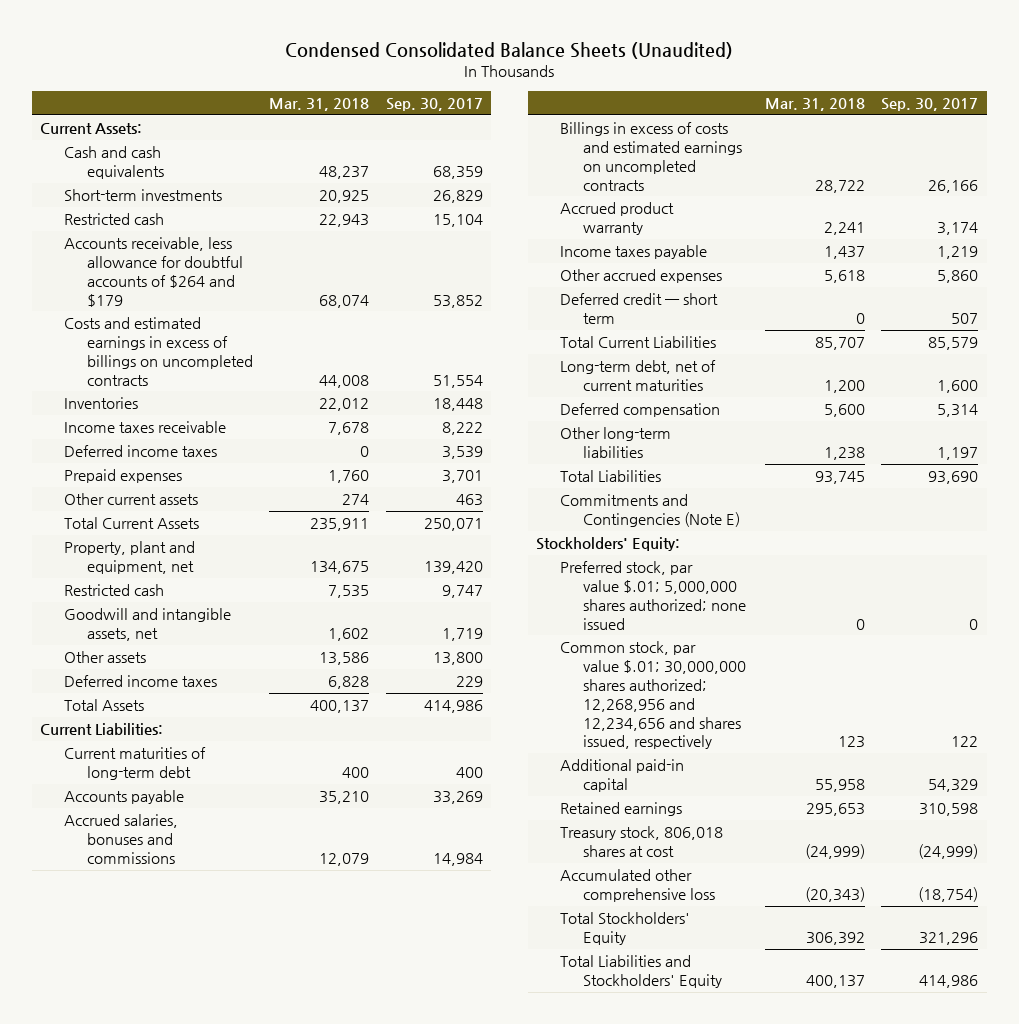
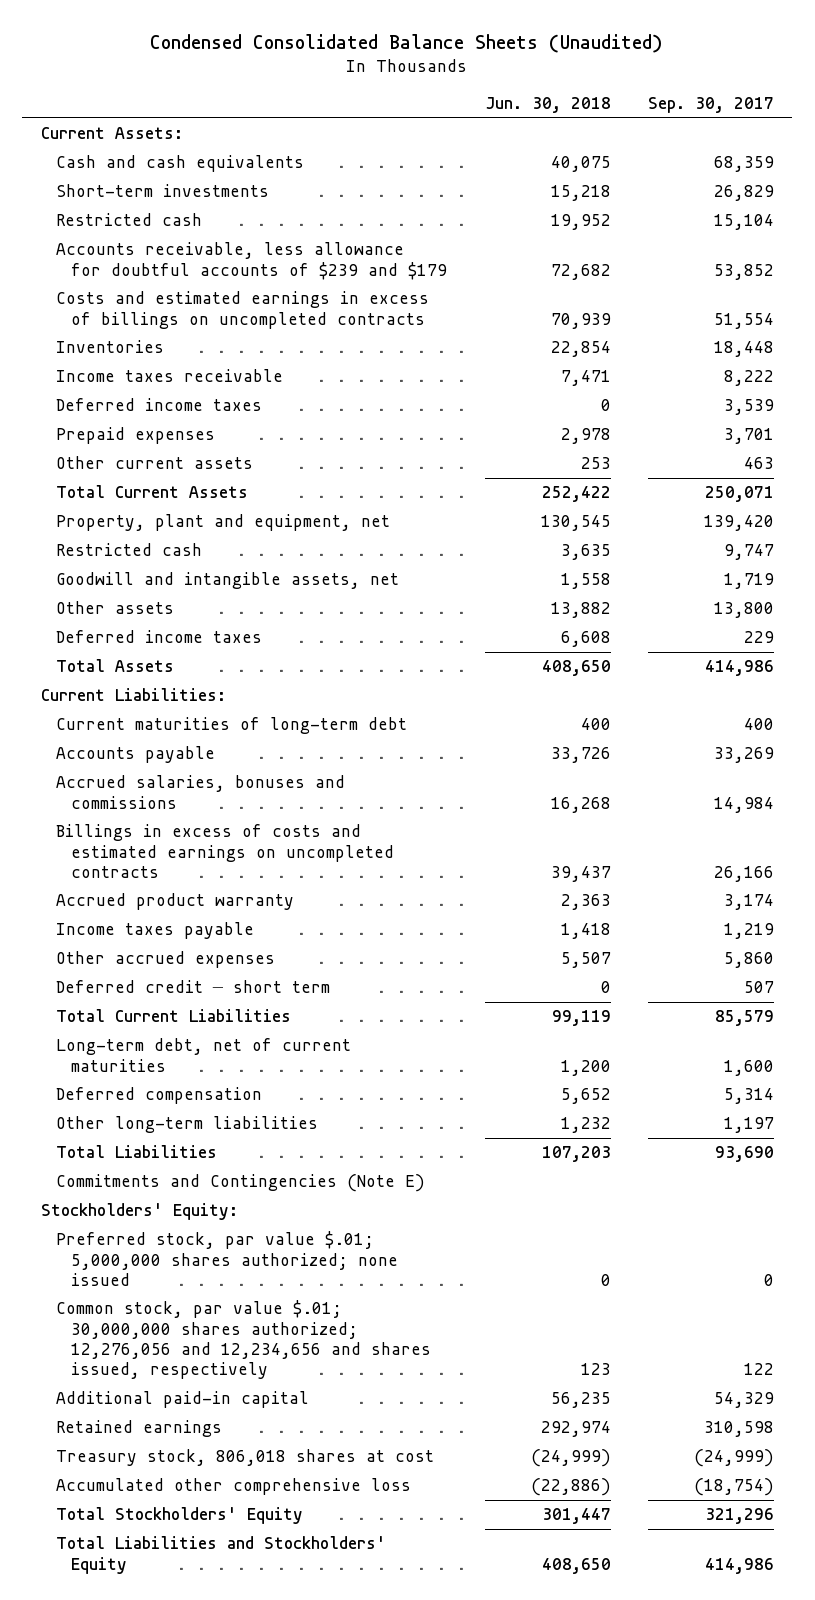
- | Mar. 31, 2018 | Sep. 30, 2017
+ | Jun. 30, 2018 | Sep. 30, 2017
- Accounts receivable, less allowance for doubtful accounts of $264 and $179 | 68,074 | 53,852
+ Accounts receivable, less allowance for doubtful accounts of $239 and $179 | 72,682 | 53,852
- Common stock, par value $.01; 30,000,000 shares authorized; 12,268,956 and 12,234,656 and shares issued, respectively | 123 | 122
+ Common stock, par value $.01; 30,000,000 shares authorized; 12,276,056 and 12,234,656 and shares issued, respectively | 123 | 122

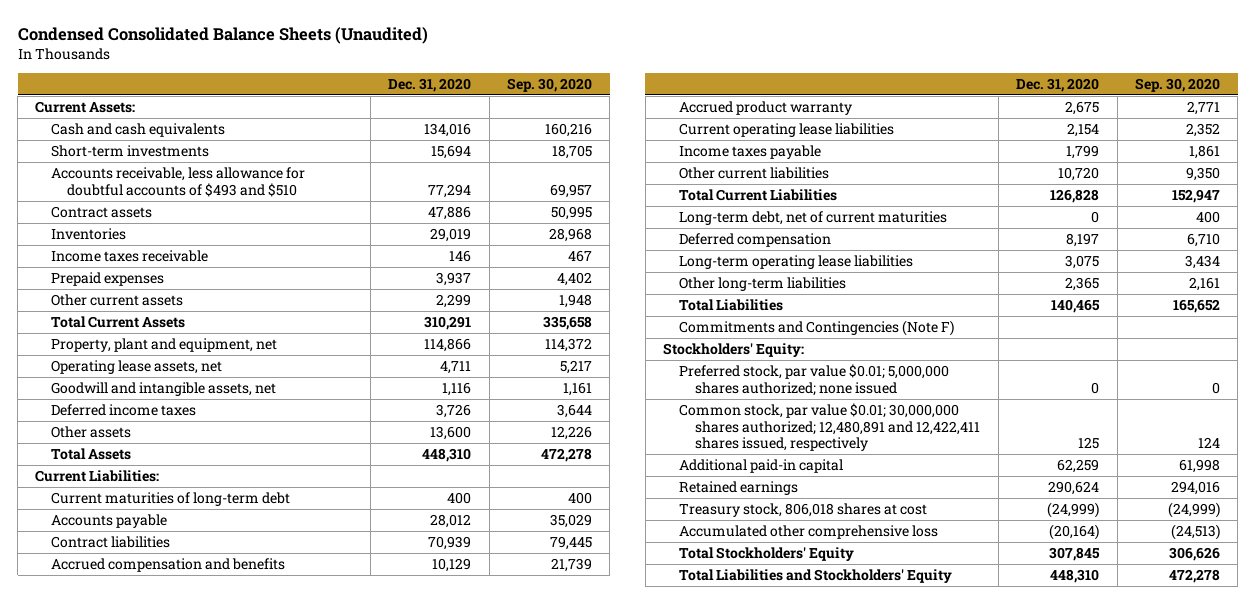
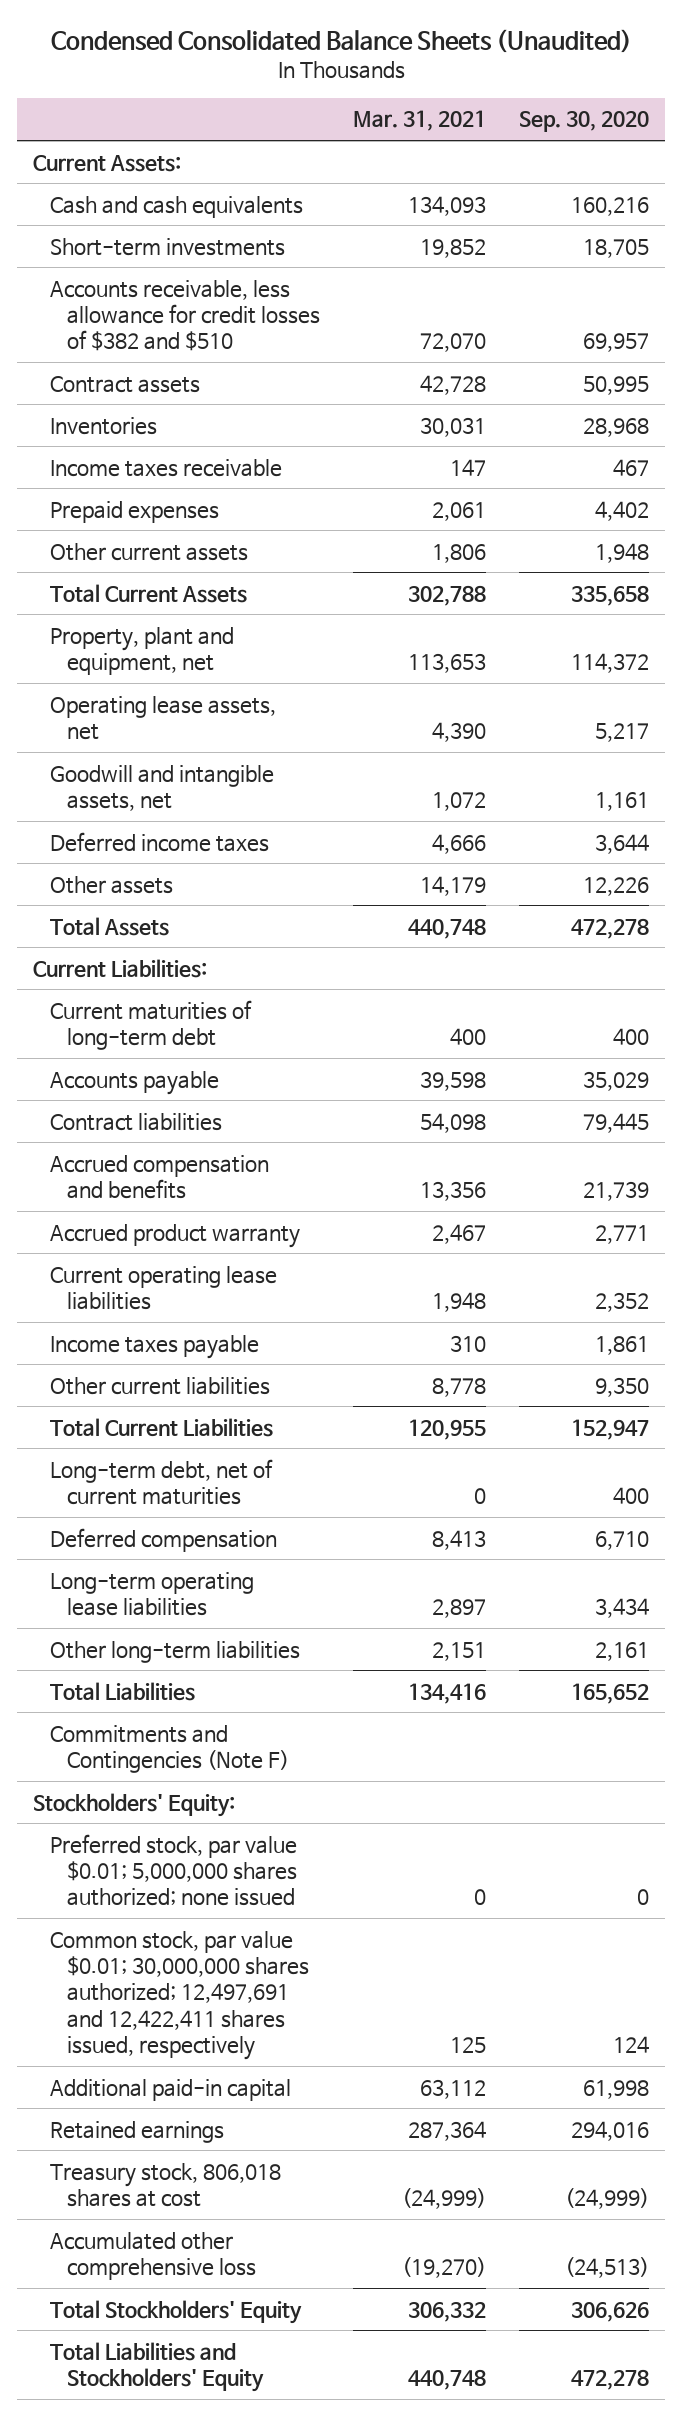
- | Dec. 31, 2020 | Sep. 30, 2020
+ | Mar. 31, 2021 | Sep. 30, 2020
- Accounts receivable, less allowance for doubtful accounts of $493 and $510 | 77,294 | 69,957
+ Accounts receivable, less allowance for credit losses of $382 and $510 | 72,070 | 69,957
- Common stock, par value $0.01; 30,000,000 shares authorized; 12,480,891 and 12,422,411 shares issued, respectively | 125 | 124
+ Common stock, par value $0.01; 30,000,000 shares authorized; 12,497,691 and 12,422,411 shares issued, respectively | 125 | 124

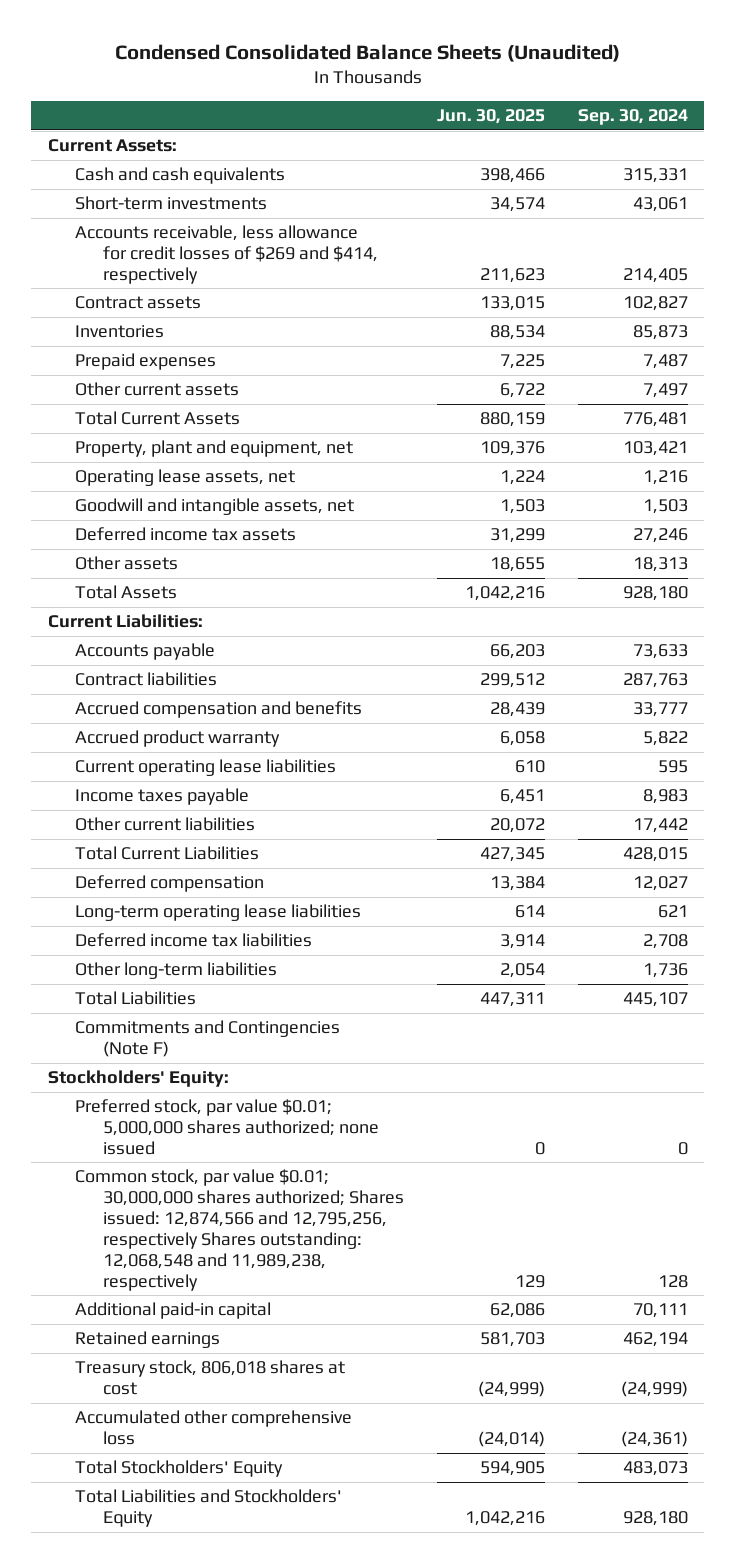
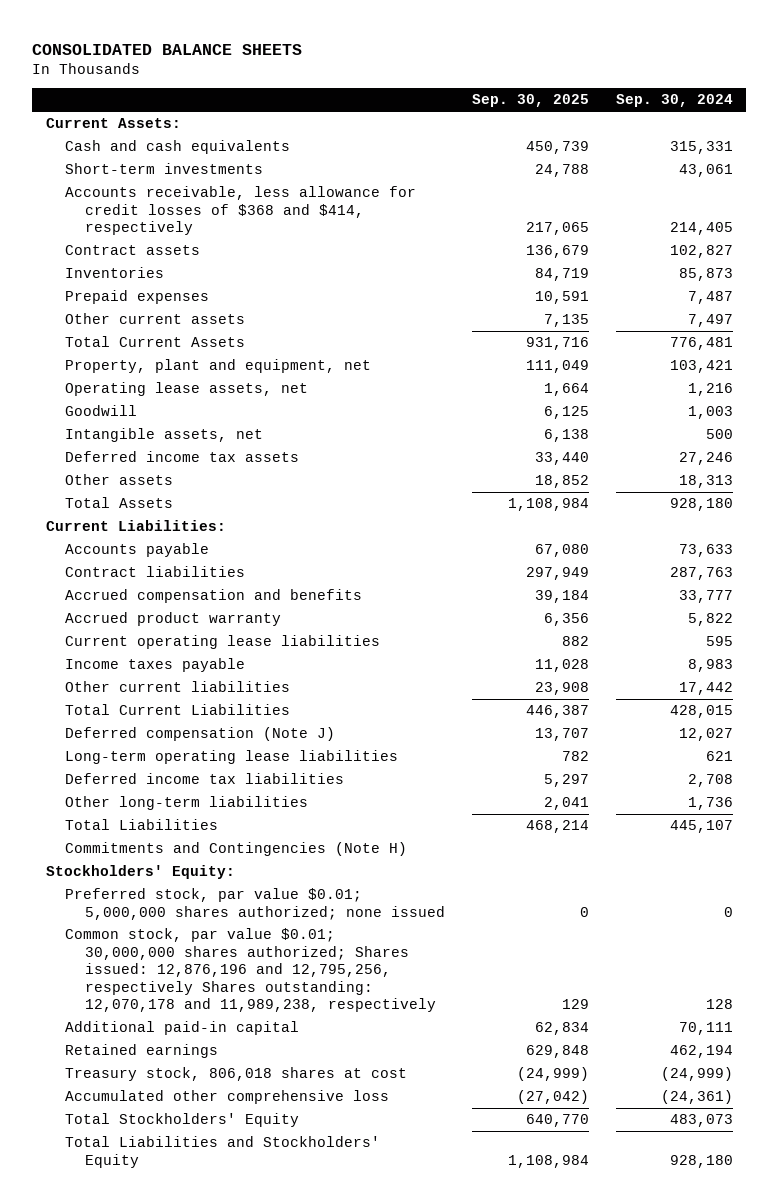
- Condensed Consolidated Balance Sheets (Unaudited)
+ CONSOLIDATED BALANCE SHEETS
- | Jun. 30, 2025 | Sep. 30, 2024
+ | Sep. 30, 2025 | Sep. 30, 2024
- Accounts receivable, less allowance for credit losses of $269 and $414, respectively | 211,623 | 214,405
+ Accounts receivable, less allowance for credit losses of $368 and $414, respectively | 217,065 | 214,405
- Goodwill and intangible assets, net | 1,503 | 1,503
+ Goodwill | 6,125 | 1,003
+ Intangible assets, net | 6,138 | 500
- Deferred compensation | 13,384 | 12,027
+ Deferred compensation (Note J) | 13,707 | 12,027
- Commitments and Contingencies (Note F)
+ Commitments and Contingencies (Note H)
- Common stock, par value $0.01; 30,000,000 shares authorized; Shares issued: 12,874,566 and 12,795,256, respectively Shares outstanding: 12,068,548 and 11,989,238, respectively | 129 | 128
+ Common stock, par value $0.01; 30,000,000 shares authorized; Shares issued: 12,876,196 and 12,795,256, respectively Shares outstanding: 12,070,178 and 11,989,238, respectively | 129 | 128

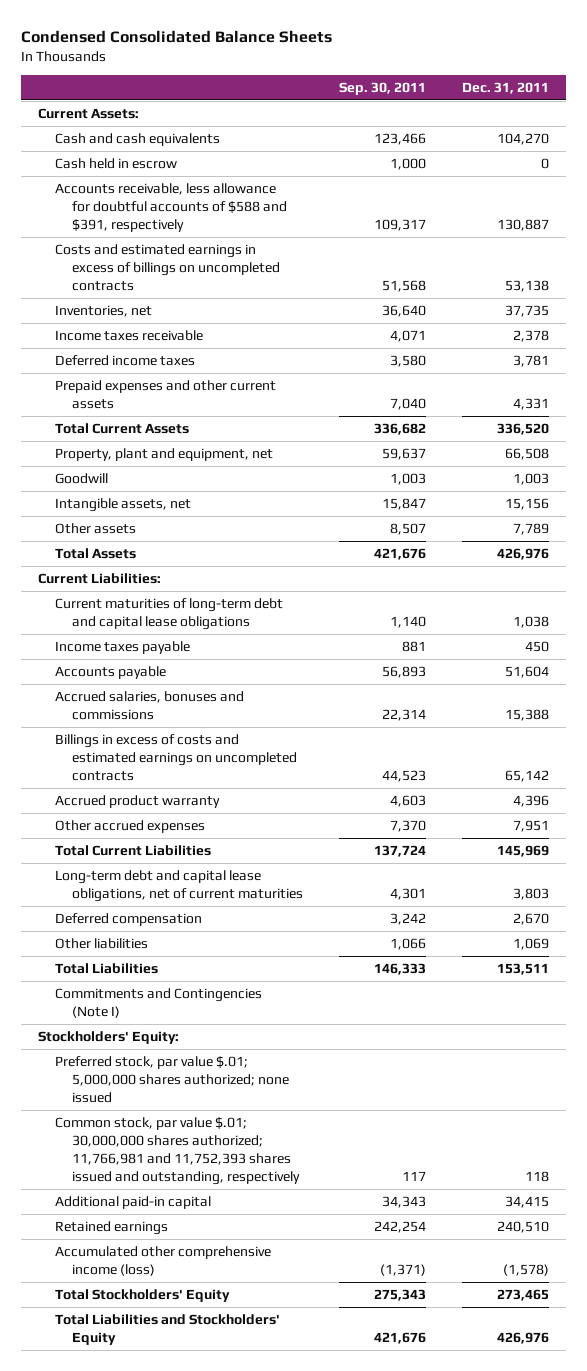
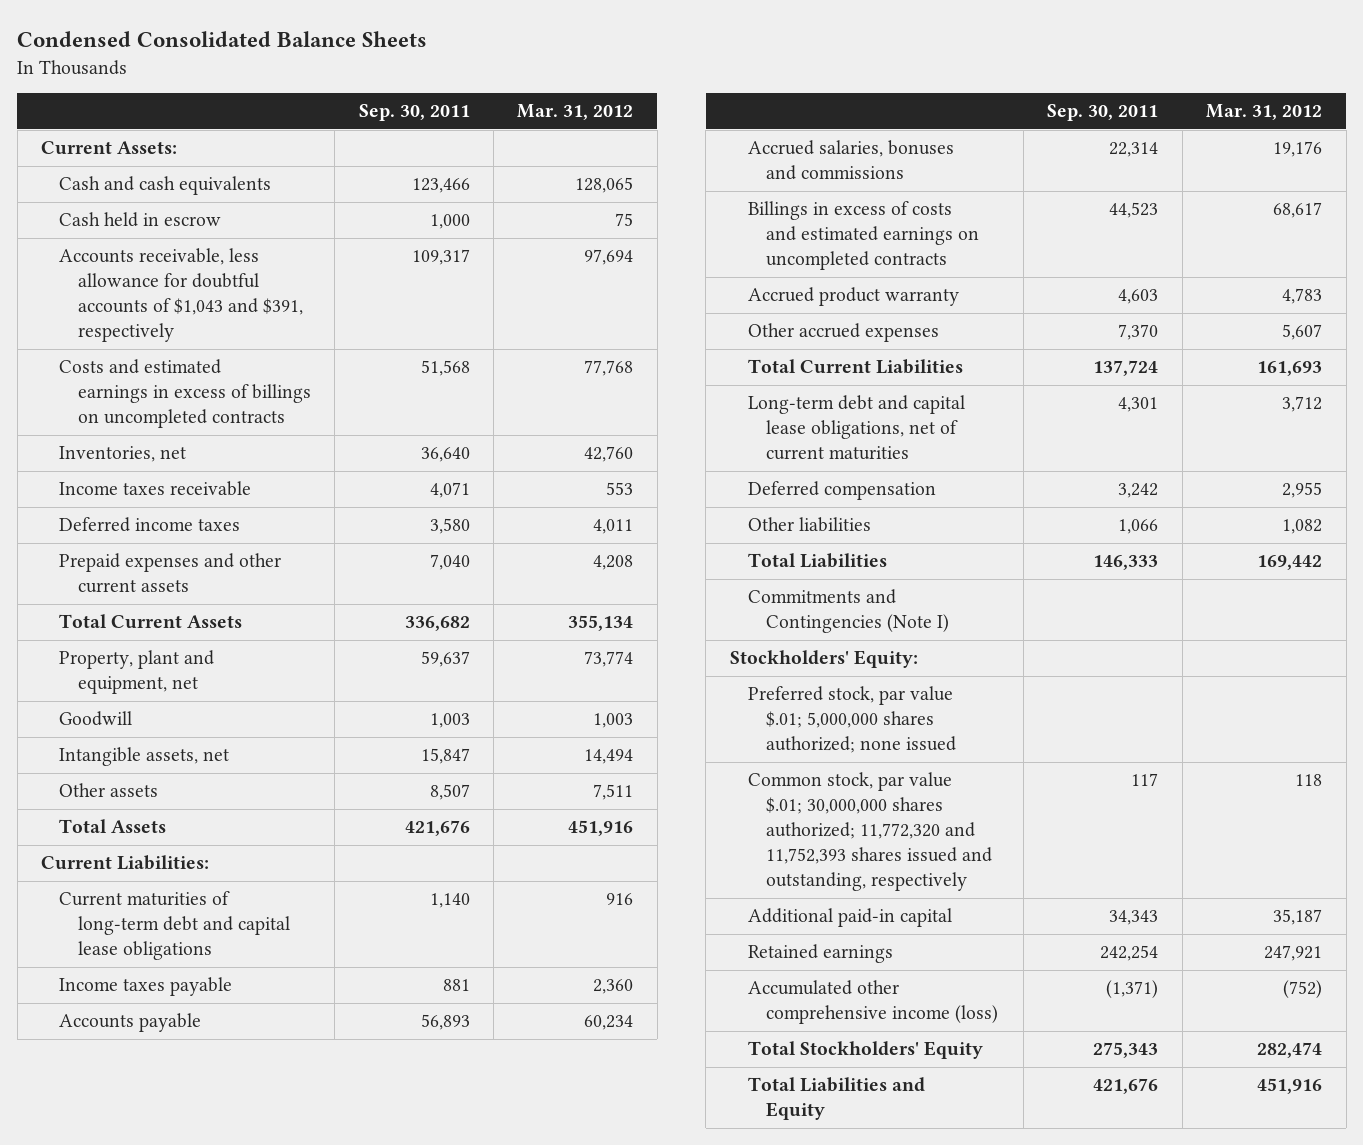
- | Sep. 30, 2011 | Dec. 31, 2011
+ | Sep. 30, 2011 | Mar. 31, 2012
- Accounts receivable, less allowance for doubtful accounts of $588 and $391, respectively | 109,317 | 130,887
+ Accounts receivable, less allowance for doubtful accounts of $1,043 and $391, respectively | 109,317 | 97,694
- Common stock, par value $.01; 30,000,000 shares authorized; 11,766,981 and 11,752,393 shares issued and outstanding, respectively | 117 | 118
+ Common stock, par value $.01; 30,000,000 shares authorized; 11,772,320 and 11,752,393 shares issued and outstanding, respectively | 117 | 118
- Total Liabilities and Stockholders' Equity | 421,676 | 426,976
+ Total Liabilities and Equity | 421,676 | 451,916

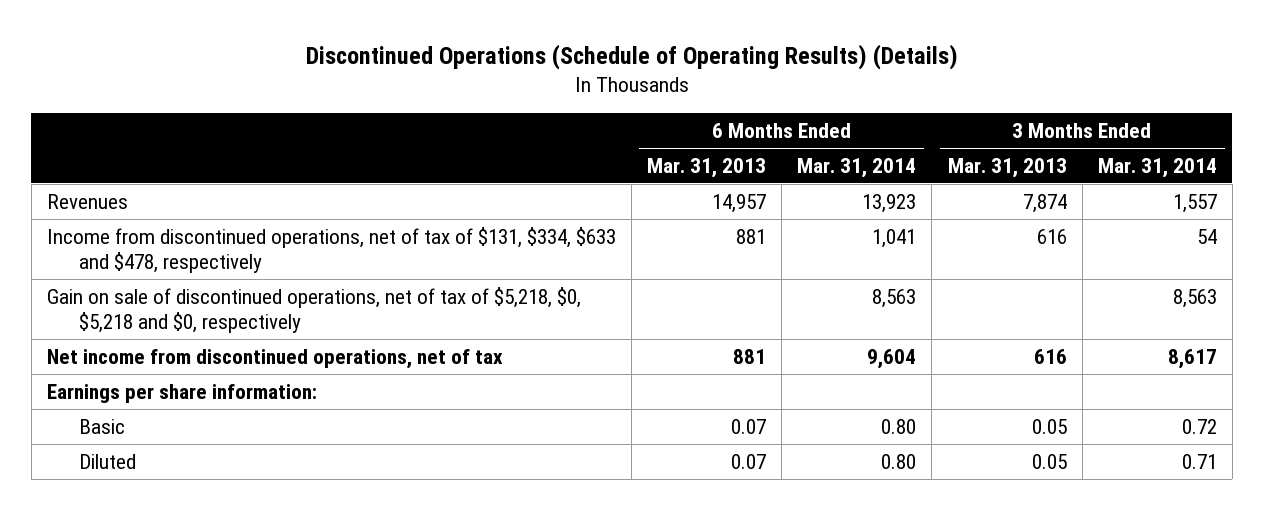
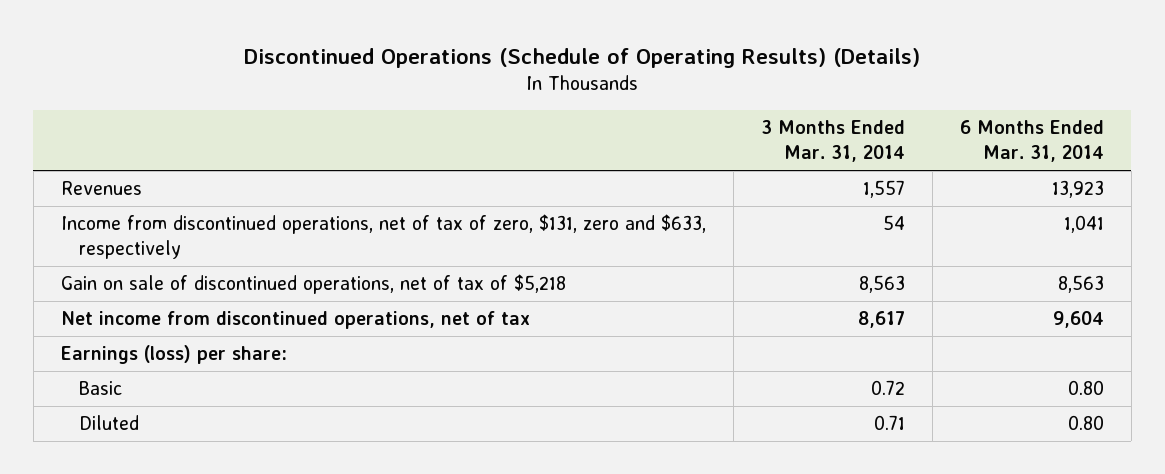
- | 6 Months Ended Mar. 31, 2013 | 6 Months Ended Mar. 31, 2014 | 3 Months Ended Mar. 31, 2013 | 3 Months Ended Mar. 31, 2014
+ | 3 Months Ended Mar. 31, 2014 | 6 Months Ended Mar. 31, 2014
- Income from discontinued operations, net of tax of $131, $334, $633 and $478, respectively | 881 | 1,041 | 616 | 54
- Gain on sale of discontinued operations, net of tax of $5,218, $0, $5,218 and $0, respectively | | 8,563 | | 8,563
+ Income from discontinued operations, net of tax of zero, $131, zero and $633, respectively | 54 | 1,041
+ Gain on sale of discontinued operations, net of tax of $5,218 | 8,563 | 8,563
- Earnings per share information:
+ Earnings (loss) per share:

